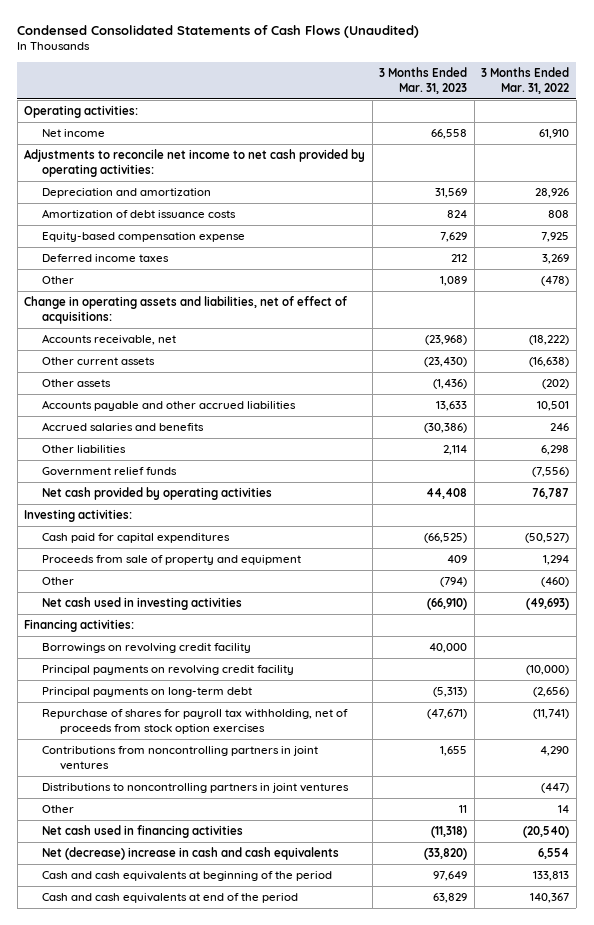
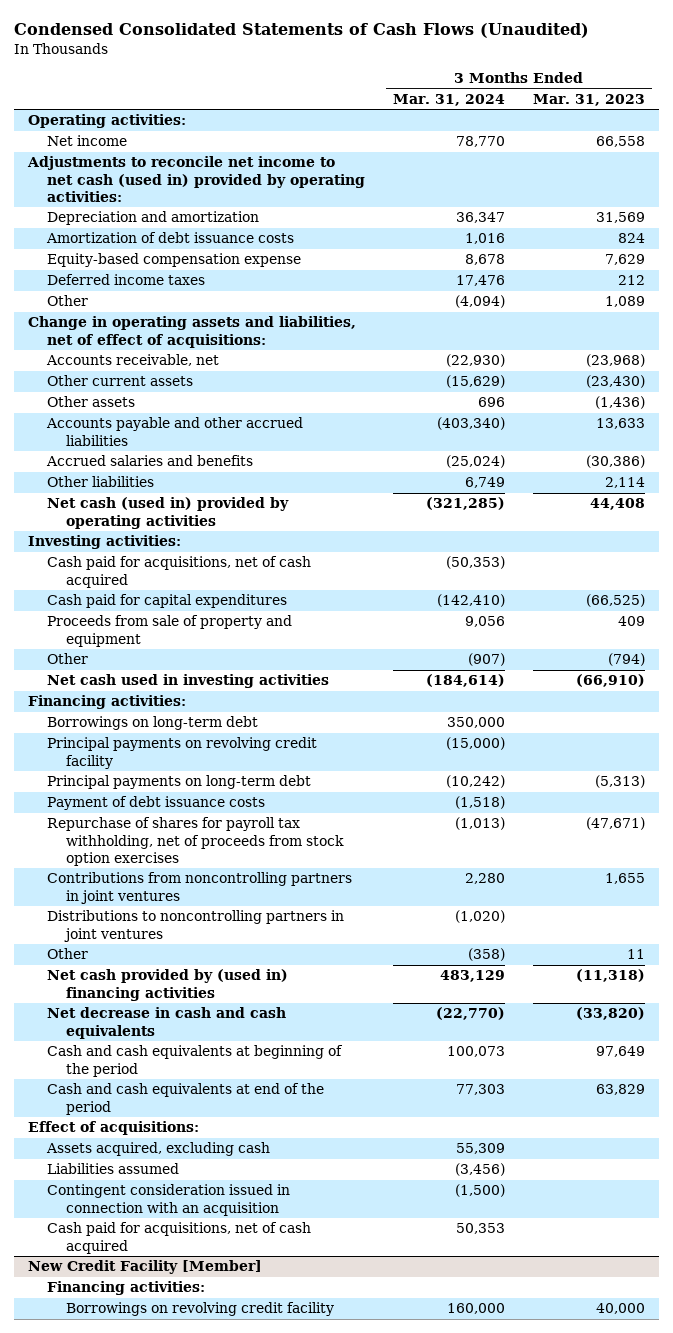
- | 3 Months Ended Mar. 31, 2023 | 3 Months Ended Mar. 31, 2022
+ | 3 Months Ended Mar. 31, 2024 | 3 Months Ended Mar. 31, 2023
- Adjustments to reconcile net income to net cash provided by operating activities:
+ Adjustments to reconcile net income to net cash (used in) provided by operating activities:
- Government relief funds | | (7,556)
- Net cash provided by operating activities | 44,408 | 76,787
+ Net cash (used in) provided by operating activities | (321,285) | 44,408
+ Cash paid for acquisitions, net of cash acquired | (50,353) |
- Borrowings on revolving credit facility | 40,000 |
+ Borrowings on long-term debt | 350,000 |
+ Payment of debt issuance costs | (1,518) |
- Net cash used in financing activities | (11,318) | (20,540)
- Net (decrease) increase in cash and cash equivalents | (33,820) | 6,554
+ Net cash provided by (used in) financing activities | 483,129 | (11,318)
+ Net decrease in cash and cash equivalents | (22,770) | (33,820)
+ Effect of acquisitions:
+ Assets acquired, excluding cash | 55,309 |
+ Liabilities assumed | (3,456) |
+ Contingent consideration issued in connection with an acquisition | (1,500) |
+ Cash paid for acquisitions, net of cash acquired | 50,353 |
+ New Credit Facility [Member]
+ Financing activities:
+ Borrowings on revolving credit facility | 160,000 | 40,000

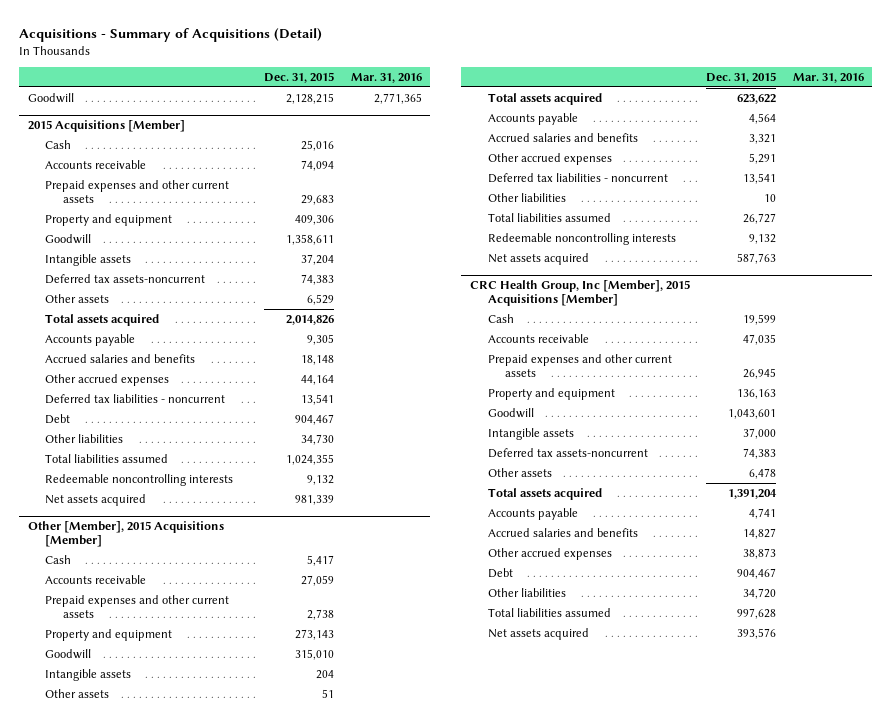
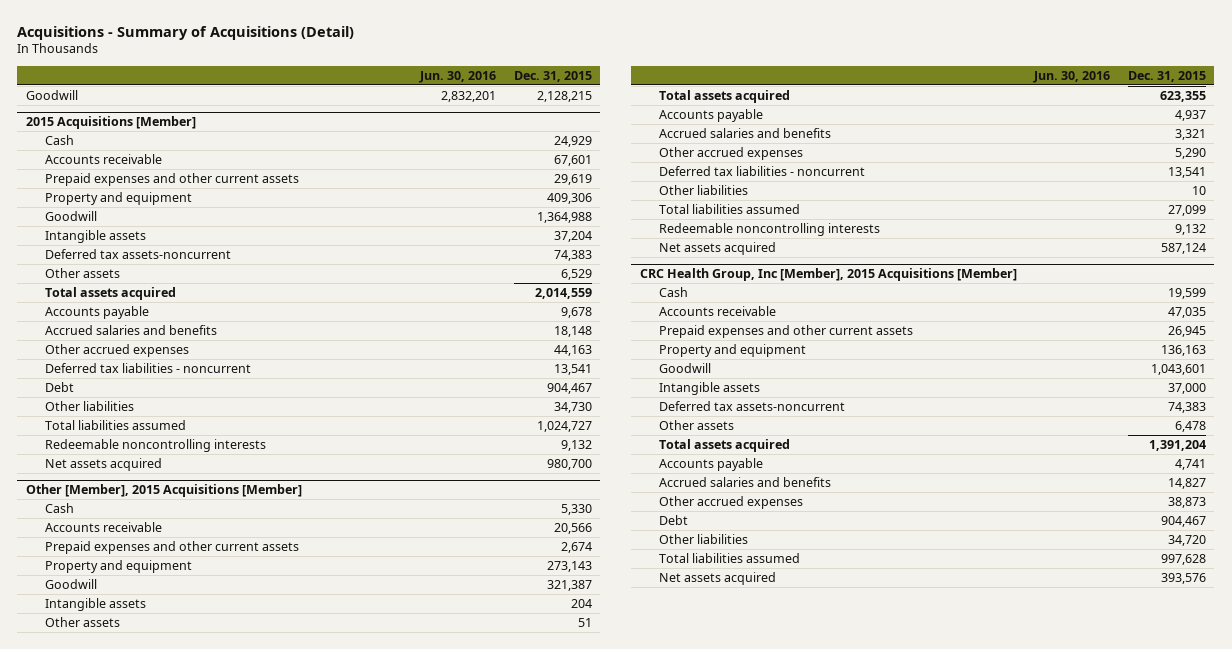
- | Dec. 31, 2015 | Mar. 31, 2016
+ | Jun. 30, 2016 | Dec. 31, 2015
@ 2015 Acquisitions [Member]
- Cash | 25,016 |
- Accounts receivable | 74,094 |
- Prepaid expenses and other current assets | 29,683 |
+ Cash | | 24,929
+ Accounts receivable | | 67,601
+ Prepaid expenses and other current assets | | 29,619
- Goodwill | 1,358,611 |
+ Goodwill | | 1,364,988
- Total assets acquired | 2,014,826 |
- Accounts payable | 9,305 |
+ Total assets acquired | | 2,014,559
+ Accounts payable | | 9,678
- Other accrued expenses | 44,164 |
+ Other accrued expenses | | 44,163
- Total liabilities assumed | 1,024,355 |
+ Total liabilities assumed | | 1,024,727
- Net assets acquired | 981,339 |
+ Net assets acquired | | 980,700
@ Other [Member], 2015 Acquisitions [Member]
- Cash | 5,417 |
- Accounts receivable | 27,059 |
- Prepaid expenses and other current assets | 2,738 |
+ Cash | | 5,330
+ Accounts receivable | | 20,566
+ Prepaid expenses and other current assets | | 2,674
- Goodwill | 315,010 |
+ Goodwill | | 321,387
- Total assets acquired | 623,622 |
- Accounts payable | 4,564 |
+ Total assets acquired | | 623,355
+ Accounts payable | | 4,937
- Other accrued expenses | 5,291 |
+ Other accrued expenses | | 5,290
- Total liabilities assumed | 26,727 |
+ Total liabilities assumed | | 27,099
- Net assets acquired | 587,763 |
+ Net assets acquired | | 587,124

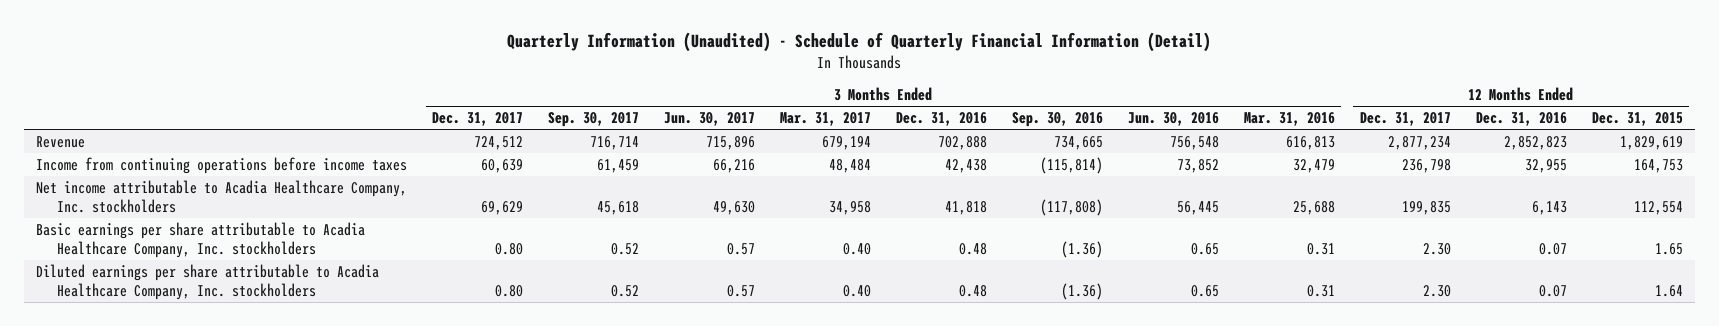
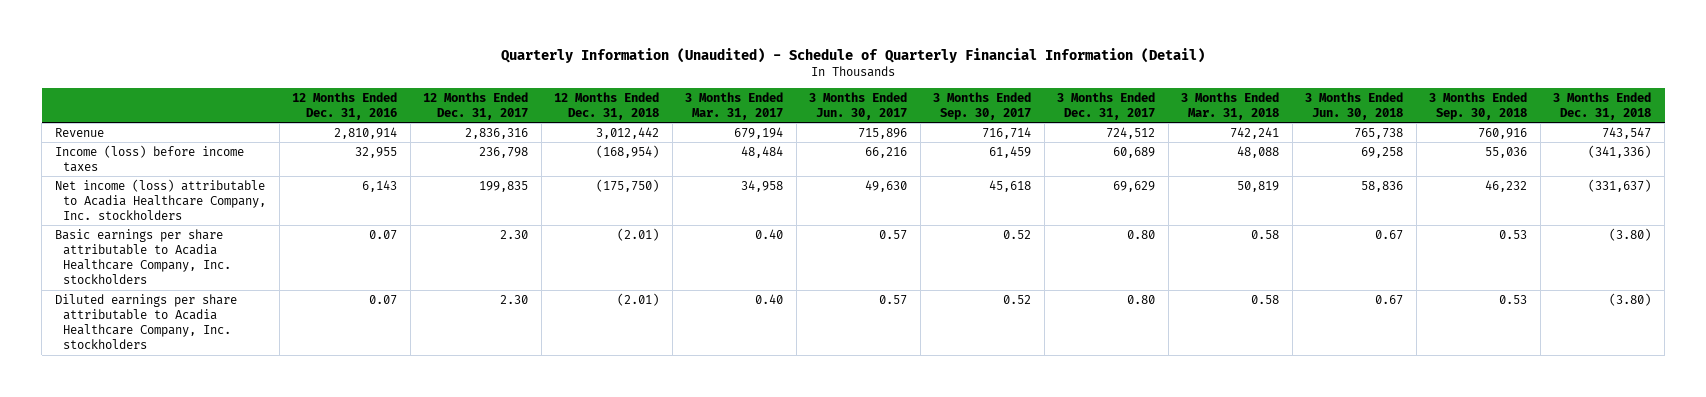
- | 3 Months Ended Dec. 31, 2017 | 3 Months Ended Sep. 30, 2017 | 3 Months Ended Jun. 30, 2017 | 3 Months Ended Mar. 31, 2017 | 3 Months Ended Dec. 31, 2016 | 3 Months Ended Sep. 30, 2016 | 3 Months Ended Jun. 30, 2016 | 3 Months Ended Mar. 31, 2016 | 12 Months Ended Dec. 31, 2017 | 12 Months Ended Dec. 31, 2016 | 12 Months Ended Dec. 31, 2015
+ | 12 Months Ended Dec. 31, 2016 | 12 Months Ended Dec. 31, 2017 | 12 Months Ended Dec. 31, 2018 | 3 Months Ended Mar. 31, 2017 | 3 Months Ended Jun. 30, 2017 | 3 Months Ended Sep. 30, 2017 | 3 Months Ended Dec. 31, 2017 | 3 Months Ended Mar. 31, 2018 | 3 Months Ended Jun. 30, 2018 | 3 Months Ended Sep. 30, 2018 | 3 Months Ended Dec. 31, 2018
- Revenue | 724,512 | 716,714 | 715,896 | 679,194 | 702,888 | 734,665 | 756,548 | 616,813 | 2,877,234 | 2,852,823 | 1,829,619
- Income from continuing operations before income taxes | 60,639 | 61,459 | 66,216 | 48,484 | 42,438 | (115,814) | 73,852 | 32,479 | 236,798 | 32,955 | 164,753
- Net income attributable to Acadia Healthcare Company, Inc. stockholders | 69,629 | 45,618 | 49,630 | 34,958 | 41,818 | (117,808) | 56,445 | 25,688 | 199,835 | 6,143 | 112,554
+ Revenue | 2,810,914 | 2,836,316 | 3,012,442 | 679,194 | 715,896 | 716,714 | 724,512 | 742,241 | 765,738 | 760,916 | 743,547
+ Income (loss) before income taxes | 32,955 | 236,798 | (168,954) | 48,484 | 66,216 | 61,459 | 60,689 | 48,088 | 69,258 | 55,036 | (341,336)
+ Net income (loss) attributable to Acadia Healthcare Company, Inc. stockholders | 6,143 | 199,835 | (175,750) | 34,958 | 49,630 | 45,618 | 69,629 | 50,819 | 58,836 | 46,232 | (331,637)

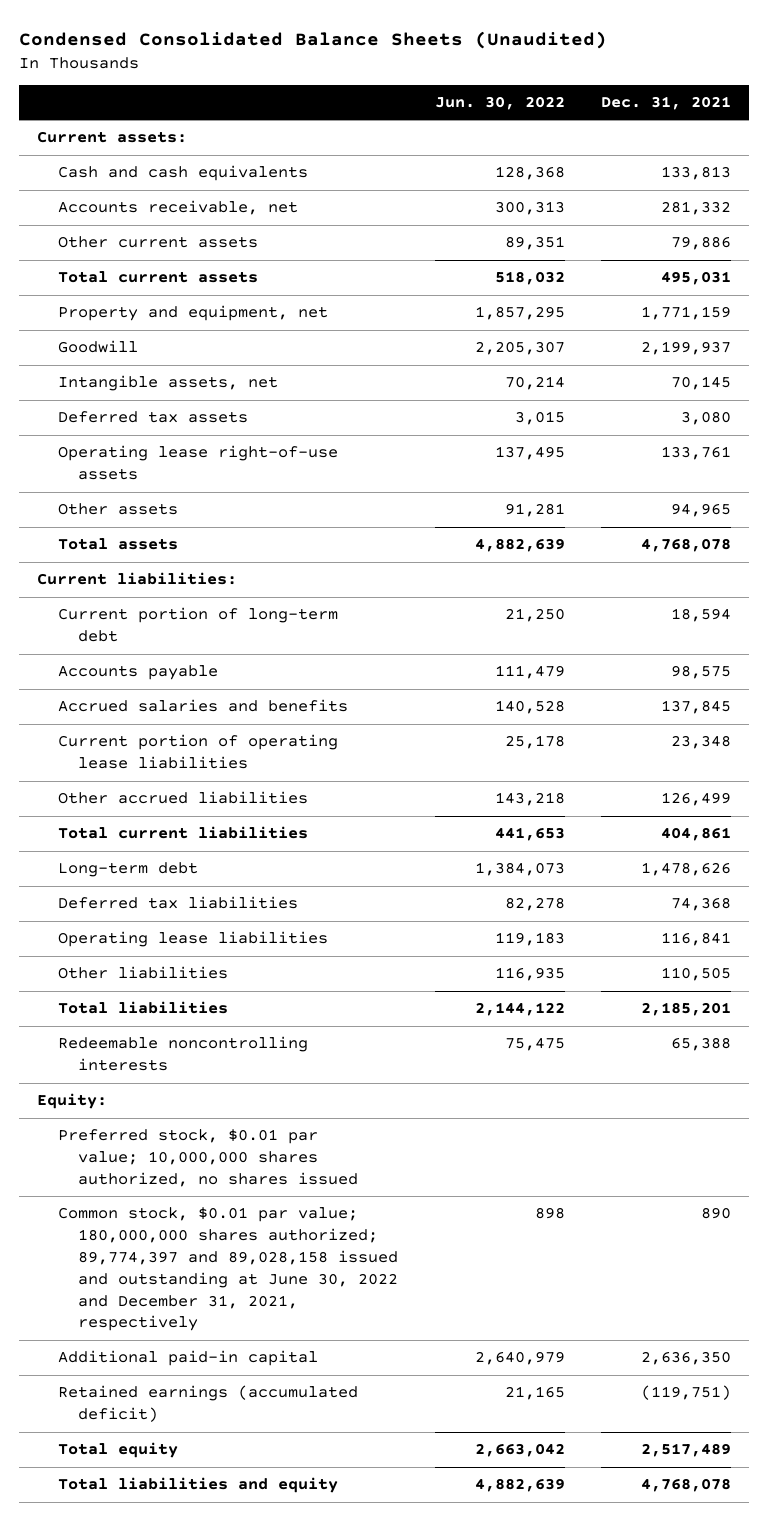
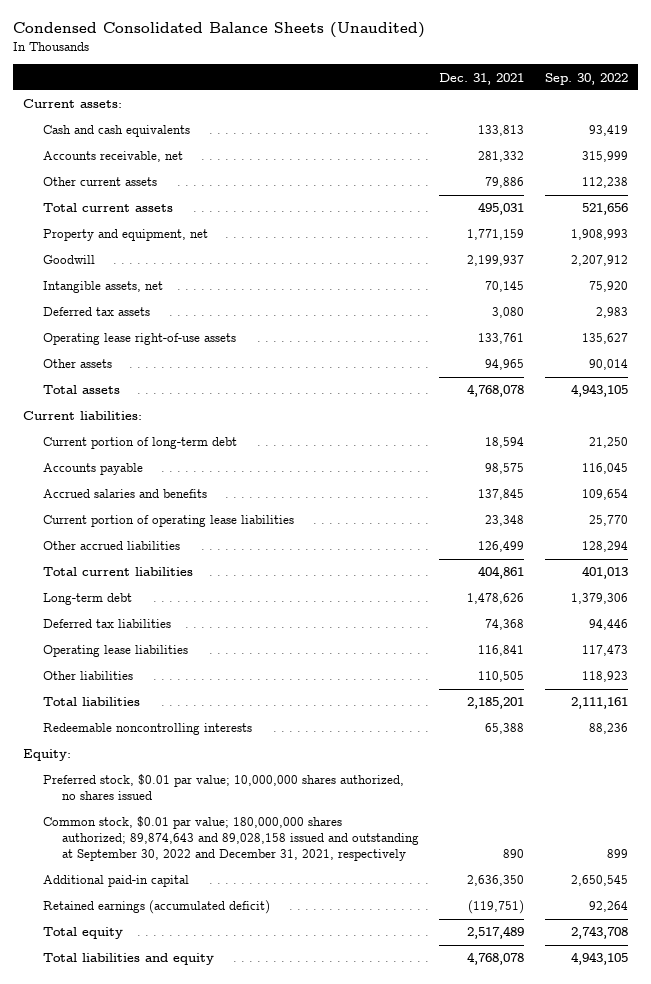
- | Jun. 30, 2022 | Dec. 31, 2021
+ | Dec. 31, 2021 | Sep. 30, 2022
- Common stock, $0.01 par value; 180,000,000 shares authorized; 89,774,397 and 89,028,158 issued and outstanding at June 30, 2022 and December 31, 2021, respectively | 898 | 890
+ Common stock, $0.01 par value; 180,000,000 shares authorized; 89,874,643 and 89,028,158 issued and outstanding at September 30, 2022 and December 31, 2021, respectively | 890 | 899

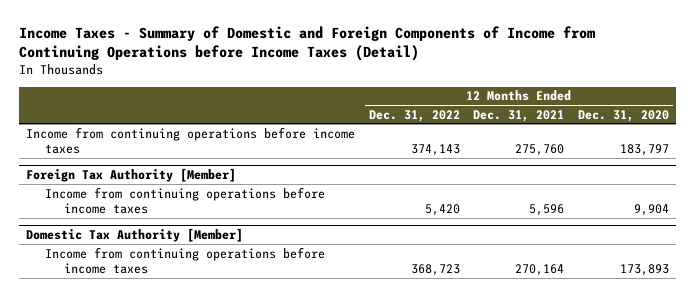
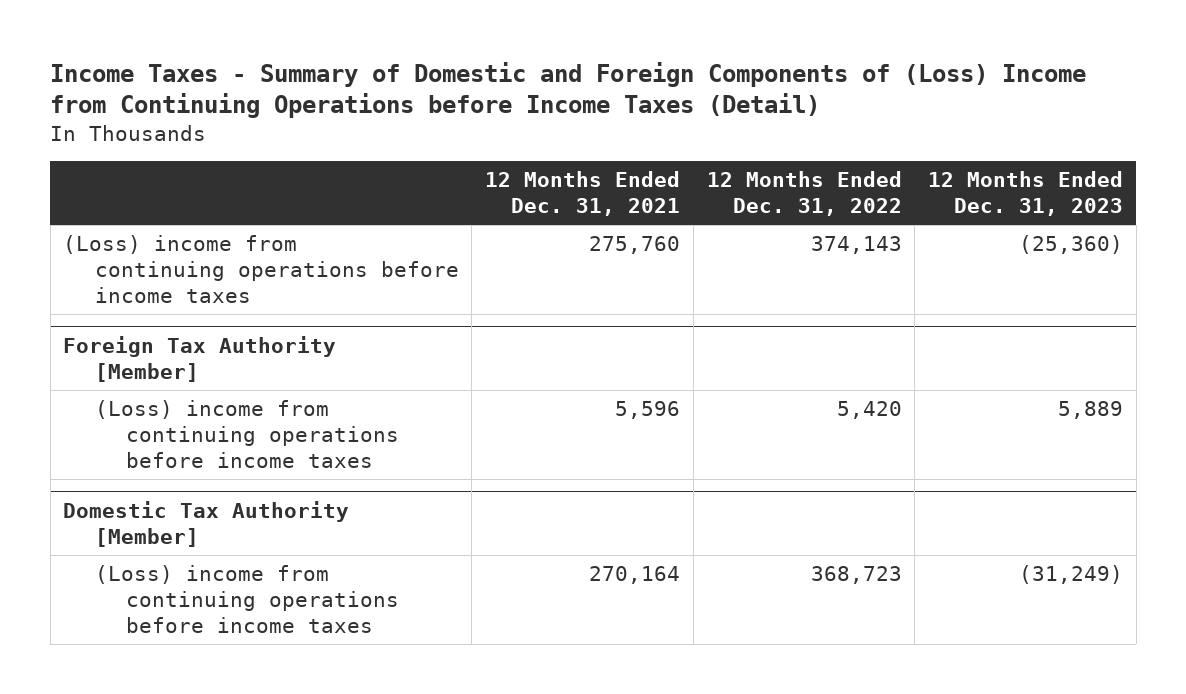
- Income Taxes - Summary of Domestic and Foreign Components of Income from Continuing Operations before Income Taxes (Detail)
+ Income Taxes - Summary of Domestic and Foreign Components of (Loss) Income from Continuing Operations before Income Taxes (Detail)
- | 12 Months Ended Dec. 31, 2022 | 12 Months Ended Dec. 31, 2021 | 12 Months Ended Dec. 31, 2020
+ | 12 Months Ended Dec. 31, 2021 | 12 Months Ended Dec. 31, 2022 | 12 Months Ended Dec. 31, 2023
- Income from continuing operations before income taxes | 374,143 | 275,760 | 183,797
+ (Loss) income from continuing operations before income taxes | 275,760 | 374,143 | (25,360)
@ Foreign Tax Authority [Member]
- Income from continuing operations before income taxes | 5,420 | 5,596 | 9,904
+ (Loss) income from continuing operations before income taxes | 5,596 | 5,420 | 5,889
@ Domestic Tax Authority [Member]
- Income from continuing operations before income taxes | 368,723 | 270,164 | 173,893
+ (Loss) income from continuing operations before income taxes | 270,164 | 368,723 | (31,249)

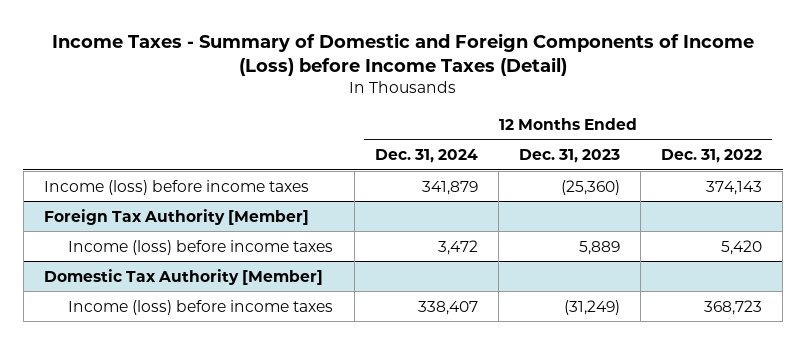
- Income Taxes - Summary of Domestic and Foreign Components of (Loss) Income from Continuing Operations before Income Taxes (Detail)
+ Income Taxes - Summary of Domestic and Foreign Components of Income (Loss) before Income Taxes (Detail)
- | 12 Months Ended Dec. 31, 2021 | 12 Months Ended Dec. 31, 2022 | 12 Months Ended Dec. 31, 2023
+ | 12 Months Ended Dec. 31, 2024 | 12 Months Ended Dec. 31, 2023 | 12 Months Ended Dec. 31, 2022
- (Loss) income from continuing operations before income taxes | 275,760 | 374,143 | (25,360)
+ Income (loss) before income taxes | 341,879 | (25,360) | 374,143
@ Foreign Tax Authority [Member]
- (Loss) income from continuing operations before income taxes | 5,596 | 5,420 | 5,889
+ Income (loss) before income taxes | 3,472 | 5,889 | 5,420
@ Domestic Tax Authority [Member]
- (Loss) income from continuing operations before income taxes | 270,164 | 368,723 | (31,249)
+ Income (loss) before income taxes | 338,407 | (31,249) | 368,723

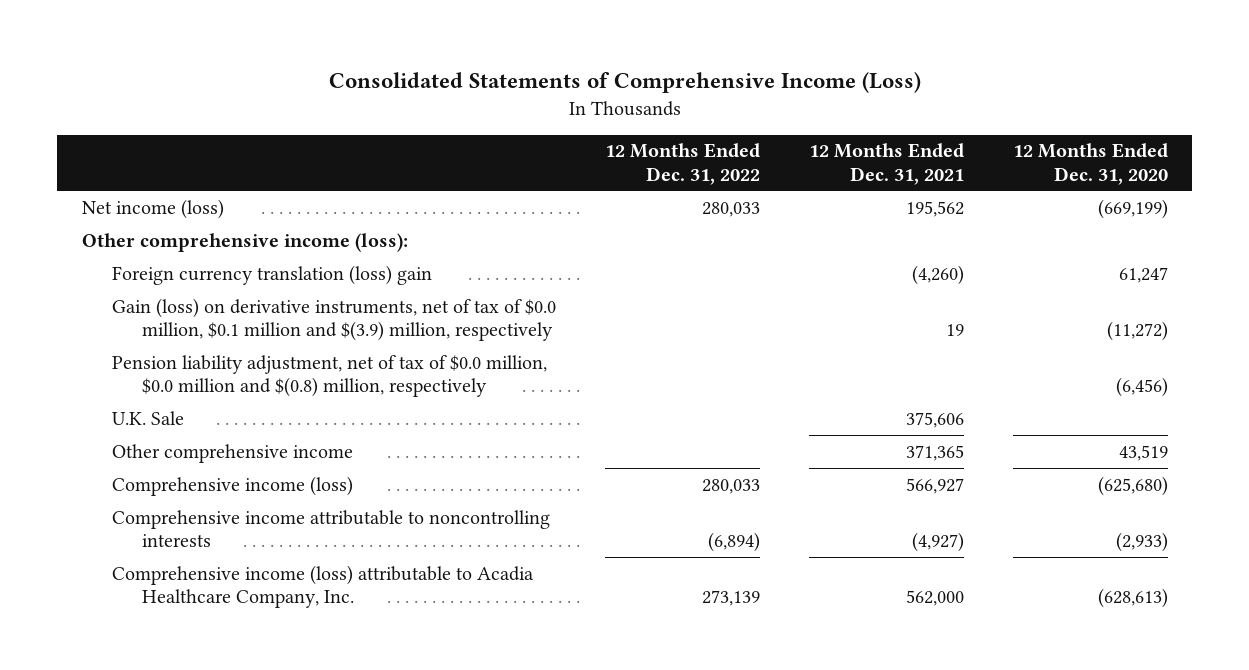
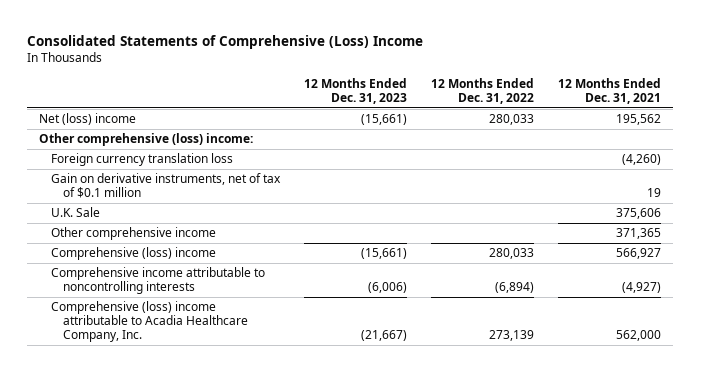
- Consolidated Statements of Comprehensive Income (Loss)
+ Consolidated Statements of Comprehensive (Loss) Income
- | 12 Months Ended Dec. 31, 2022 | 12 Months Ended Dec. 31, 2021 | 12 Months Ended Dec. 31, 2020
+ | 12 Months Ended Dec. 31, 2023 | 12 Months Ended Dec. 31, 2022 | 12 Months Ended Dec. 31, 2021
- Net income (loss) | 280,033 | 195,562 | (669,199)
- Other comprehensive income (loss):
- Foreign currency translation (loss) gain | | (4,260) | 61,247
- Gain (loss) on derivative instruments, net of tax of $0.0 million, $0.1 million and $(3.9) million, respectively | | 19 | (11,272)
- Pension liability adjustment, net of tax of $0.0 million, $0.0 million and $(0.8) million, respectively | | | (6,456)
+ Net (loss) income | (15,661) | 280,033 | 195,562
+ Other comprehensive (loss) income:
+ Foreign currency translation loss | | | (4,260)
+ Gain on derivative instruments, net of tax of $0.1 million | | | 19
- Comprehensive income (loss) | 280,033 | 566,927 | (625,680)
+ Comprehensive (loss) income | (15,661) | 280,033 | 566,927
- Comprehensive income (loss) attributable to Acadia Healthcare Company, Inc. | 273,139 | 562,000 | (628,613)
+ Comprehensive (loss) income attributable to Acadia Healthcare Company, Inc. | (21,667) | 273,139 | 562,000

